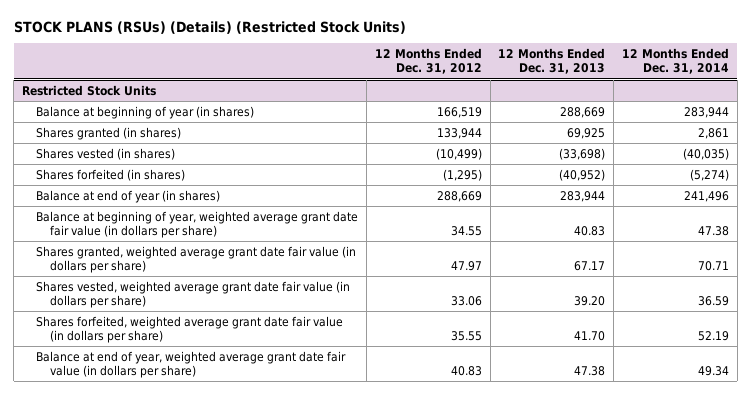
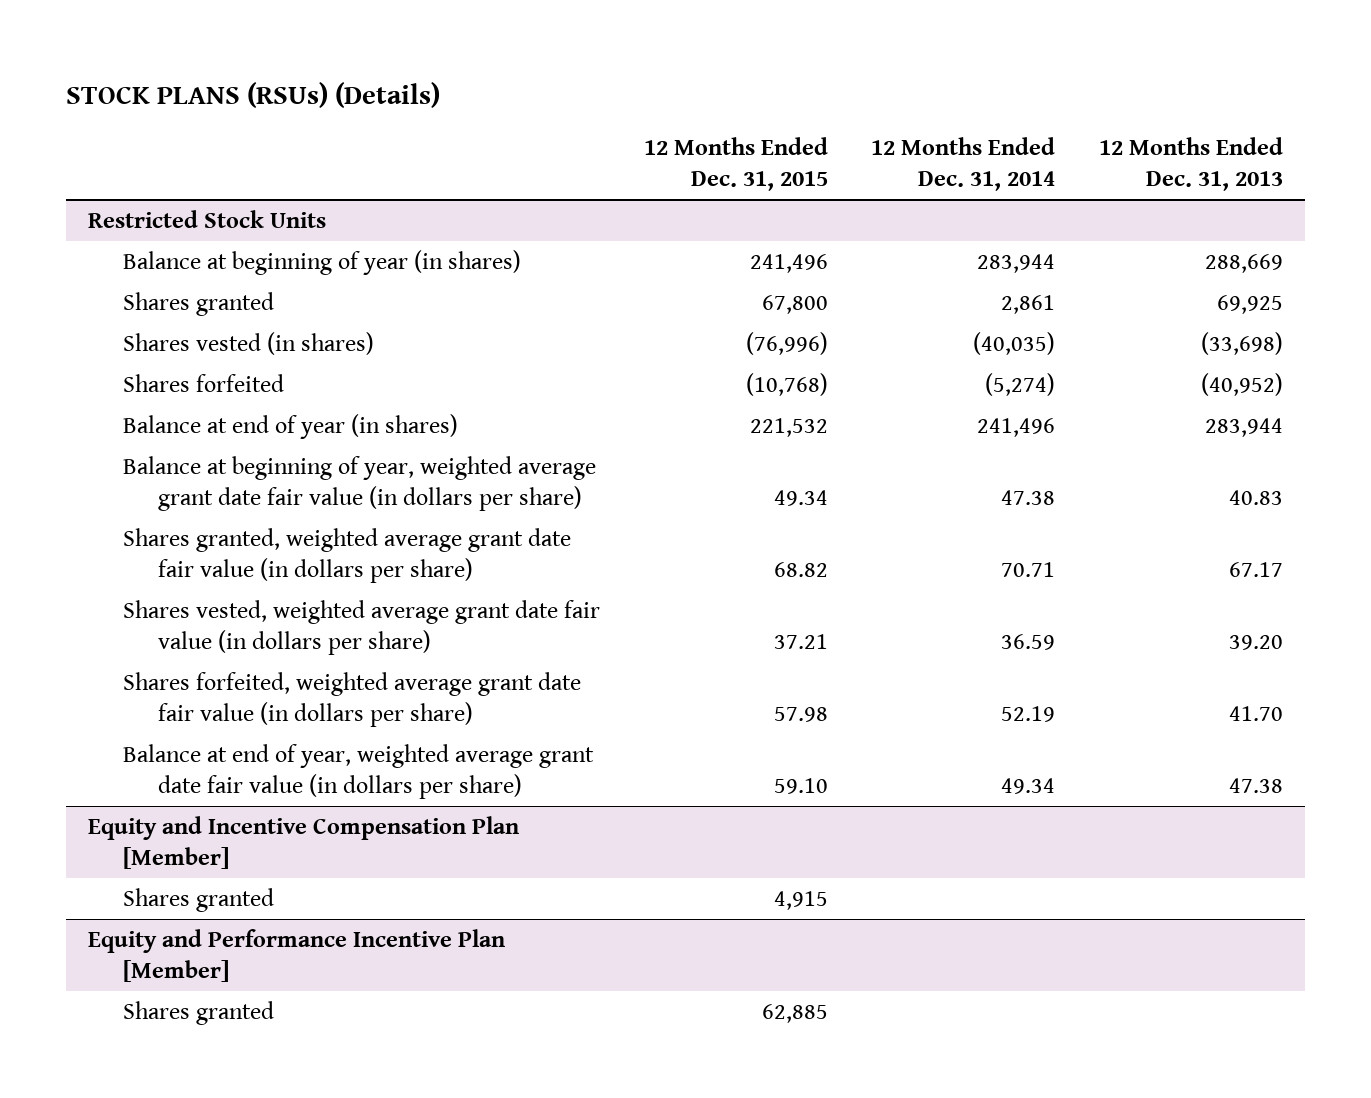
- STOCK PLANS (RSUs) (Details) (Restricted Stock Units)
+ STOCK PLANS (RSUs) (Details)
- | 12 Months Ended Dec. 31, 2012 | 12 Months Ended Dec. 31, 2013 | 12 Months Ended Dec. 31, 2014
+ | 12 Months Ended Dec. 31, 2015 | 12 Months Ended Dec. 31, 2014 | 12 Months Ended Dec. 31, 2013
@ Restricted Stock Units
- Shares granted (in shares) | 133,944 | 69,925 | 2,861
+ Shares granted | 67,800 | 2,861 | 69,925
- Shares forfeited (in shares) | (1,295) | (40,952) | (5,274)
+ Shares forfeited | (10,768) | (5,274) | (40,952)
+ Equity and Incentive Compensation Plan [Member]
+ Shares granted | 4,915 | |
+ Equity and Performance Incentive Plan [Member]
+ Shares granted | 62,885 | |

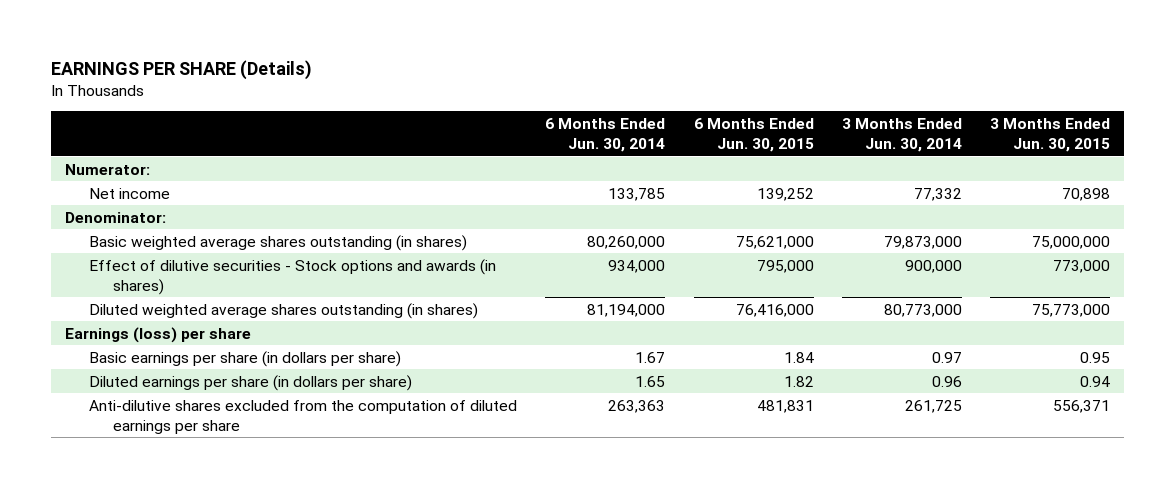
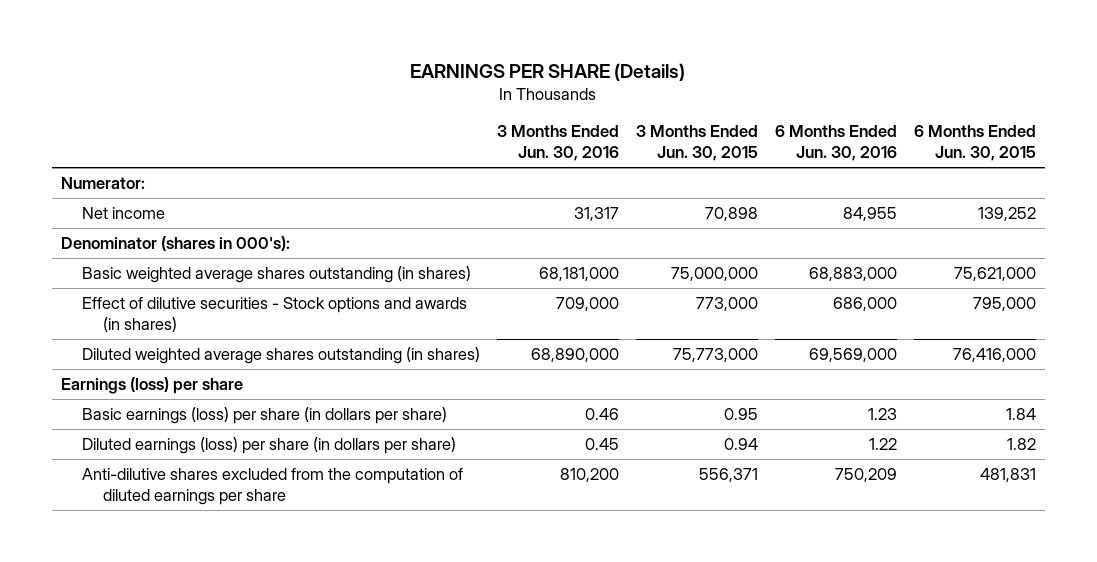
- | 6 Months Ended Jun. 30, 2014 | 6 Months Ended Jun. 30, 2015 | 3 Months Ended Jun. 30, 2014 | 3 Months Ended Jun. 30, 2015
+ | 3 Months Ended Jun. 30, 2016 | 3 Months Ended Jun. 30, 2015 | 6 Months Ended Jun. 30, 2016 | 6 Months Ended Jun. 30, 2015
- Denominator:
+ Denominator (shares in 000's):
- Basic earnings per share (in dollars per share) | 1.67 | 1.84 | 0.97 | 0.95
- Diluted earnings per share (in dollars per share) | 1.65 | 1.82 | 0.96 | 0.94
+ Basic earnings (loss) per share (in dollars per share) | 0.46 | 0.95 | 1.23 | 1.84
+ Diluted earnings (loss) per share (in dollars per share) | 0.45 | 0.94 | 1.22 | 1.82

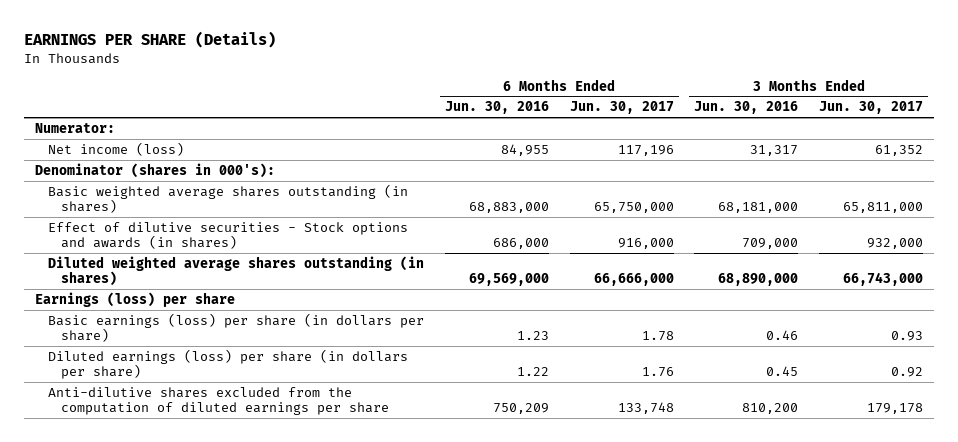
- | 3 Months Ended Jun. 30, 2016 | 3 Months Ended Jun. 30, 2015 | 6 Months Ended Jun. 30, 2016 | 6 Months Ended Jun. 30, 2015
+ | 6 Months Ended Jun. 30, 2016 | 6 Months Ended Jun. 30, 2017 | 3 Months Ended Jun. 30, 2016 | 3 Months Ended Jun. 30, 2017
- Net income | 31,317 | 70,898 | 84,955 | 139,252
+ Net income (loss) | 84,955 | 117,196 | 31,317 | 61,352

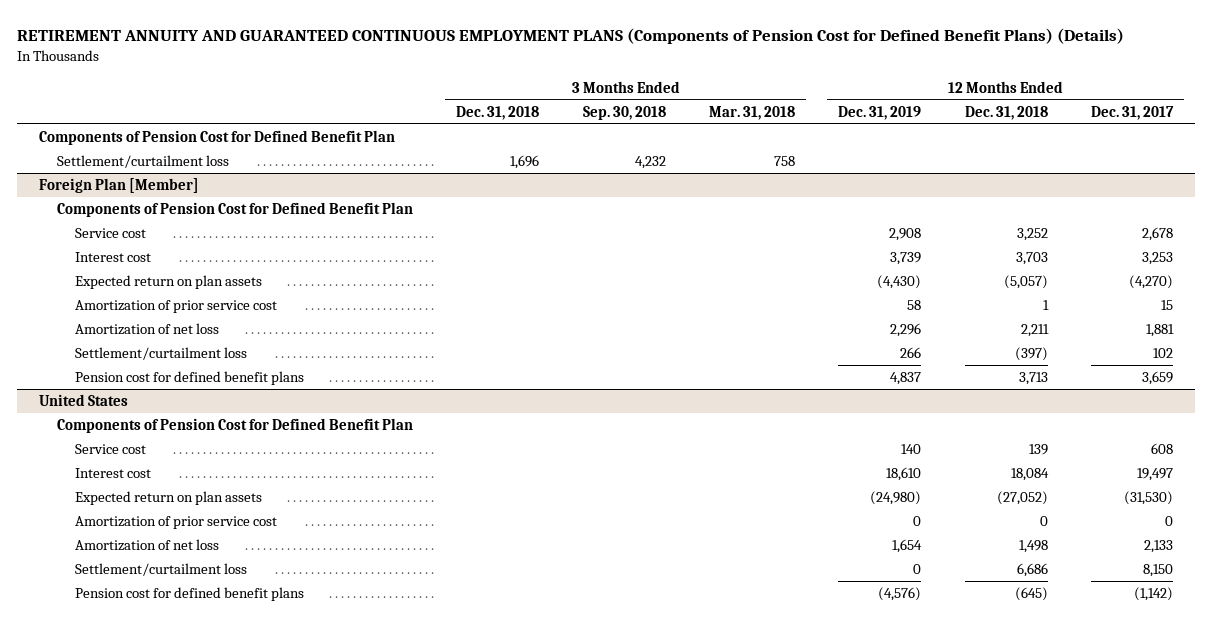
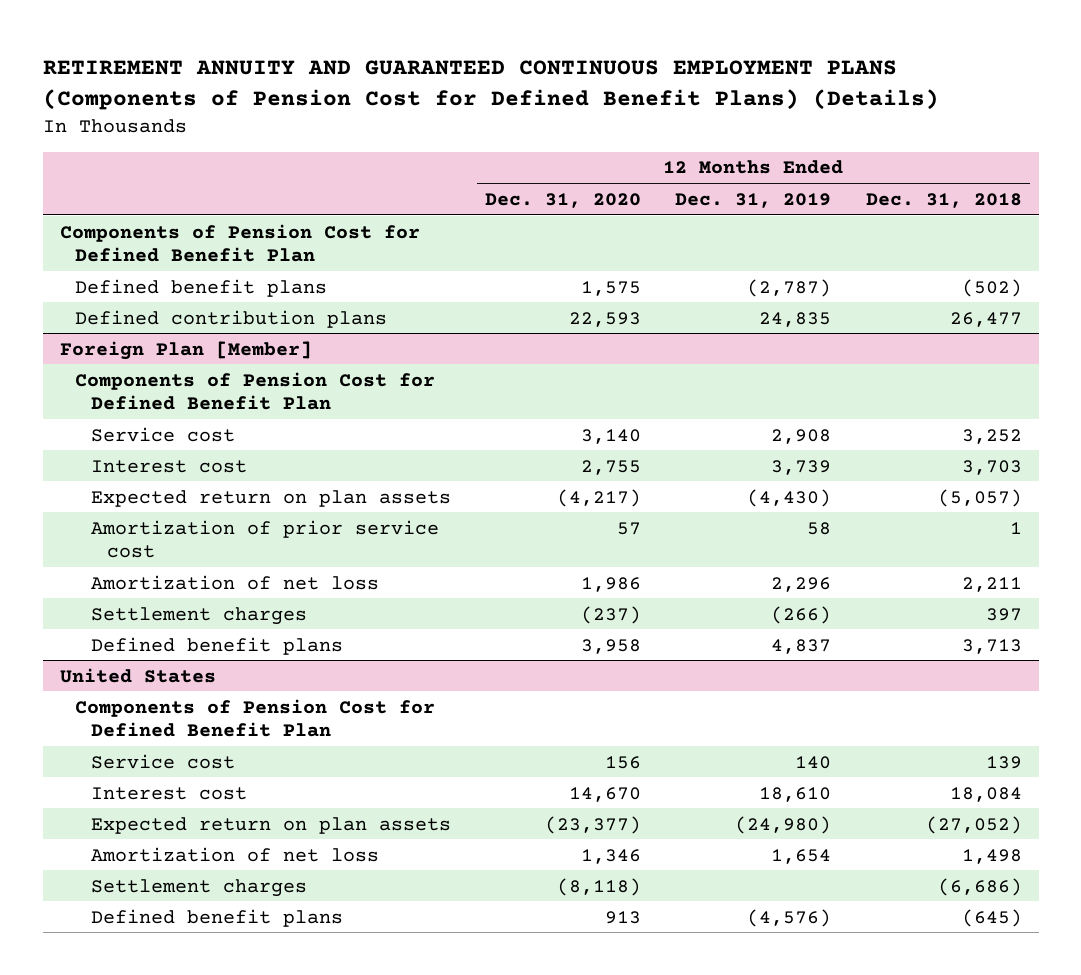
- | 3 Months Ended Dec. 31, 2018 | 3 Months Ended Sep. 30, 2018 | 3 Months Ended Mar. 31, 2018 | 12 Months Ended Dec. 31, 2019 | 12 Months Ended Dec. 31, 2018 | 12 Months Ended Dec. 31, 2017
+ | 12 Months Ended Dec. 31, 2020 | 12 Months Ended Dec. 31, 2019 | 12 Months Ended Dec. 31, 2018
- Settlement/curtailment loss | 1,696 | 4,232 | 758 | | |
+ Defined benefit plans | 1,575 | (2,787) | (502)
+ Defined contribution plans | 22,593 | 24,835 | 26,477
@ Foreign Plan [Member]
- Settlement/curtailment loss | | | | 266 | (397) | 102
- Pension cost for defined benefit plans | | | | 4,837 | 3,713 | 3,659
+ Settlement charges | (237) | (266) | 397
+ Defined benefit plans | 3,958 | 4,837 | 3,713
@ United States
- Amortization of prior service cost | | | | 0 | 0 | 0
- Settlement/curtailment loss | | | | 0 | 6,686 | 8,150
- Pension cost for defined benefit plans | | | | (4,576) | (645) | (1,142)
+ Settlement charges | (8,118) | | (6,686)
+ Defined benefit plans | 913 | (4,576) | (645)

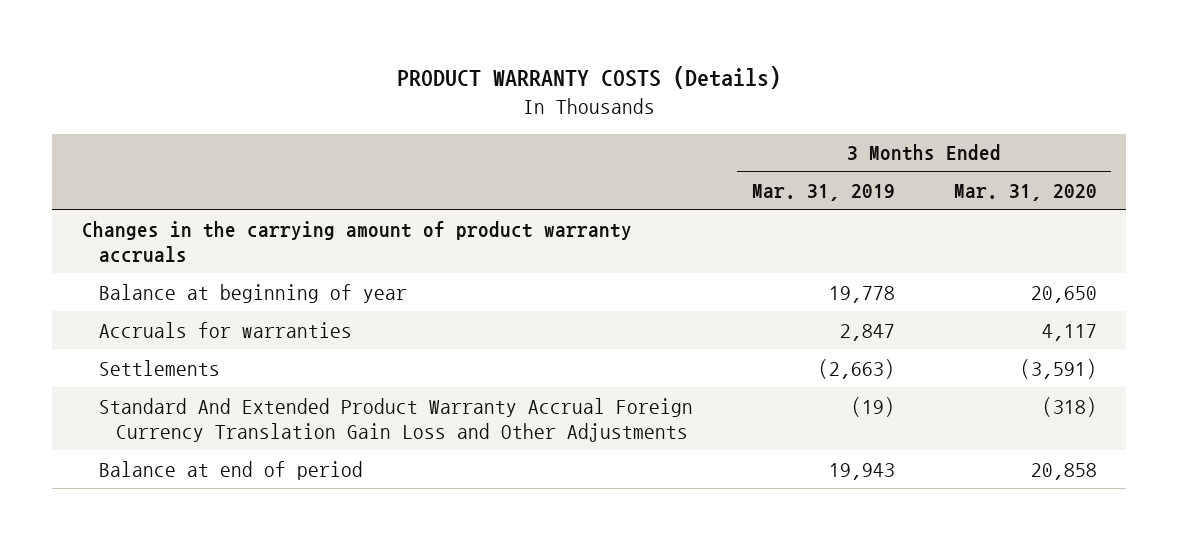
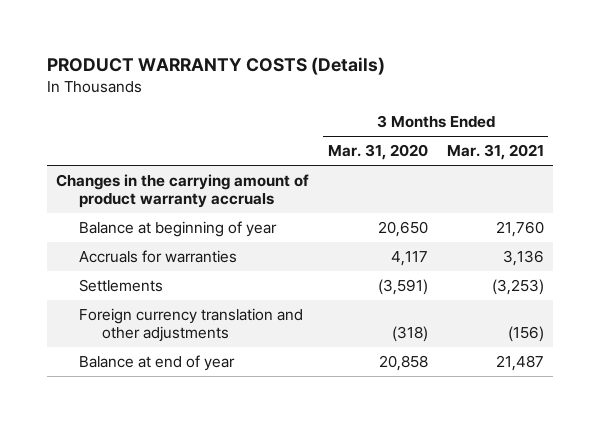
- | 3 Months Ended Mar. 31, 2019 | 3 Months Ended Mar. 31, 2020
+ | 3 Months Ended Mar. 31, 2020 | 3 Months Ended Mar. 31, 2021
- Standard And Extended Product Warranty Accrual Foreign Currency Translation Gain Loss and Other Adjustments | (19) | (318)
- Balance at end of period | 19,943 | 20,858
+ Foreign currency translation and other adjustments | (318) | (156)
+ Balance at end of year | 20,858 | 21,487

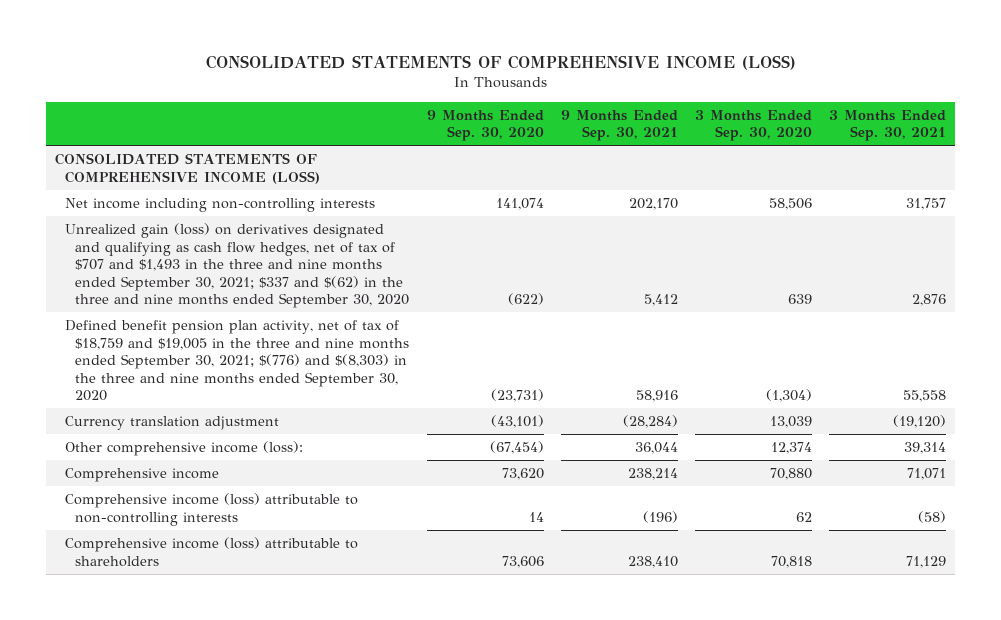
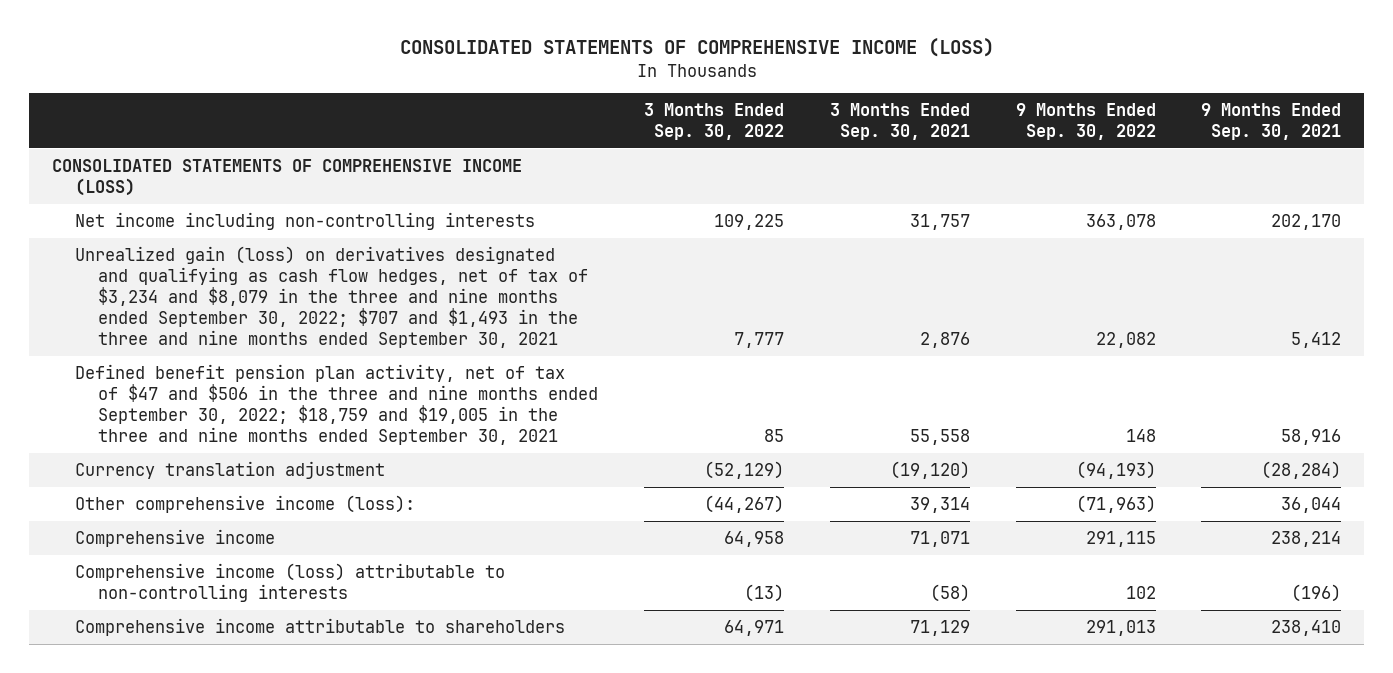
- | 9 Months Ended Sep. 30, 2020 | 9 Months Ended Sep. 30, 2021 | 3 Months Ended Sep. 30, 2020 | 3 Months Ended Sep. 30, 2021
+ | 3 Months Ended Sep. 30, 2022 | 3 Months Ended Sep. 30, 2021 | 9 Months Ended Sep. 30, 2022 | 9 Months Ended Sep. 30, 2021
- Unrealized gain (loss) on derivatives designated and qualifying as cash flow hedges, net of tax of $707 and $1,493 in the three and nine months ended September 30, 2021; $337 and $(62) in the three and nine months ended September 30, 2020 | (622) | 5,412 | 639 | 2,876
- Defined benefit pension plan activity, net of tax of $18,759 and $19,005 in the three and nine months ended September 30, 2021; $(776) and $(8,303) in the three and nine months ended September 30, 2020 | (23,731) | 58,916 | (1,304) | 55,558
+ Unrealized gain (loss) on derivatives designated and qualifying as cash flow hedges, net of tax of $3,234 and $8,079 in the three and nine months ended September 30, 2022; $707 and $1,493 in the three and nine months ended September 30, 2021 | 7,777 | 2,876 | 22,082 | 5,412
+ Defined benefit pension plan activity, net of tax of $47 and $506 in the three and nine months ended September 30, 2022; $18,759 and $19,005 in the three and nine months ended September 30, 2021 | 85 | 55,558 | 148 | 58,916
- Comprehensive income (loss) attributable to shareholders | 73,606 | 238,410 | 70,818 | 71,129
+ Comprehensive income attributable to shareholders | 64,971 | 71,129 | 291,013 | 238,410

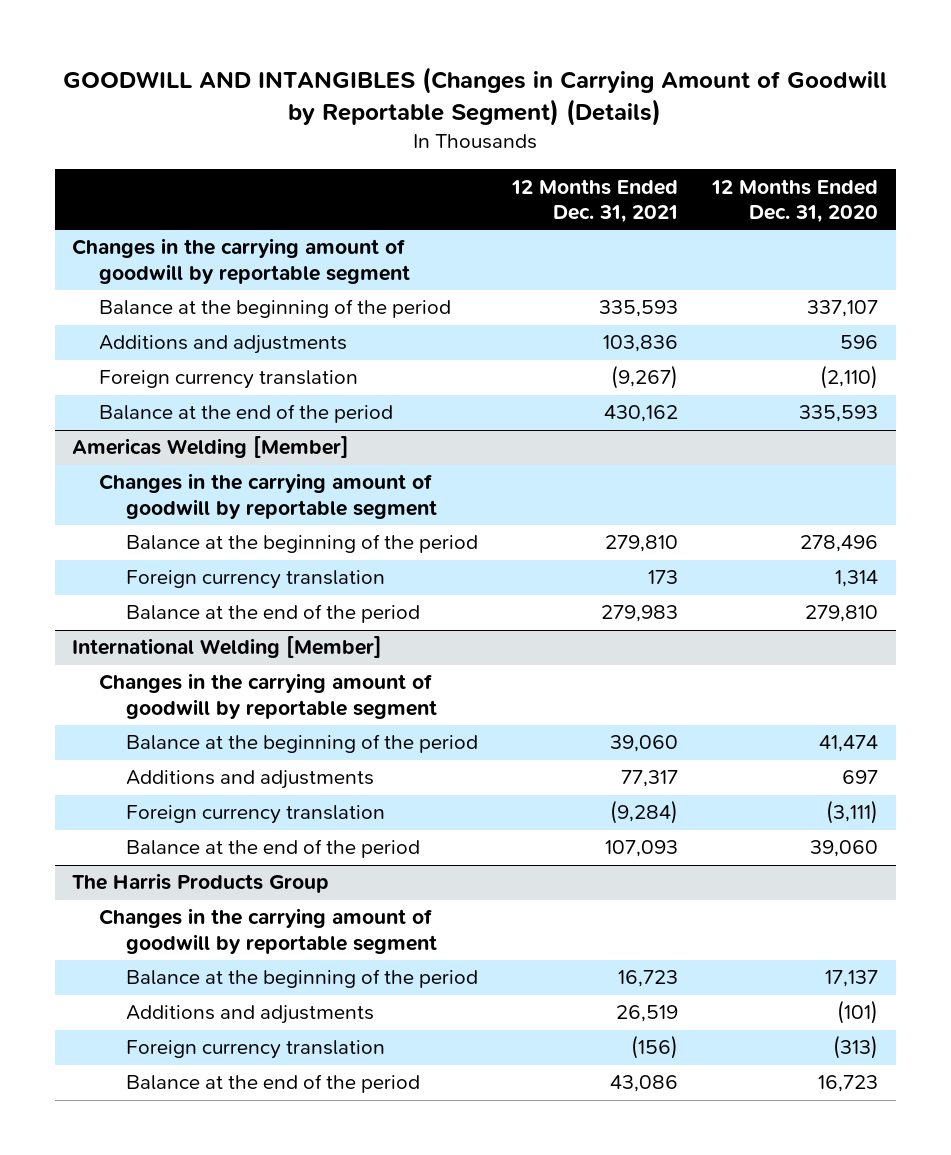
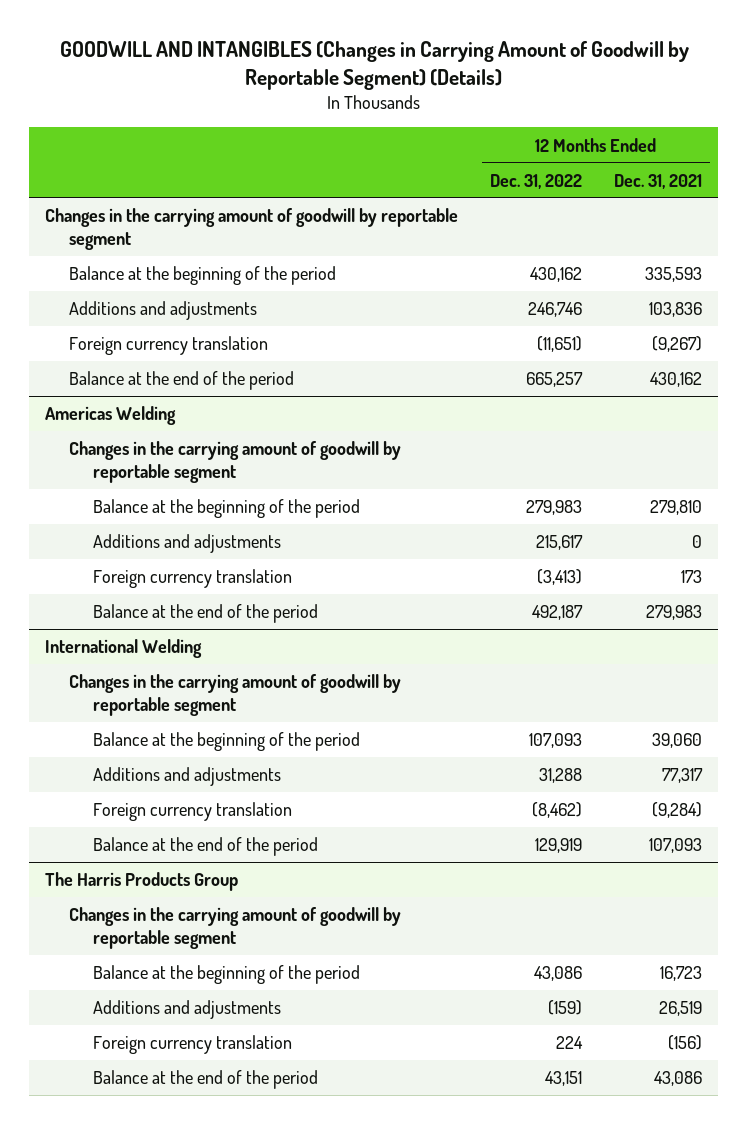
- | 12 Months Ended Dec. 31, 2021 | 12 Months Ended Dec. 31, 2020
+ | 12 Months Ended Dec. 31, 2022 | 12 Months Ended Dec. 31, 2021
- Americas Welding [Member]
+ Americas Welding
+ Additions and adjustments | 215,617 | 0
- International Welding [Member]
+ International Welding

